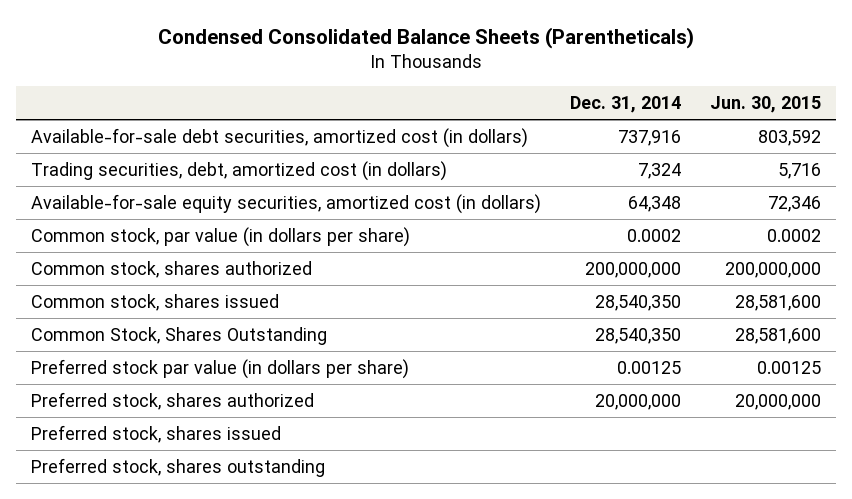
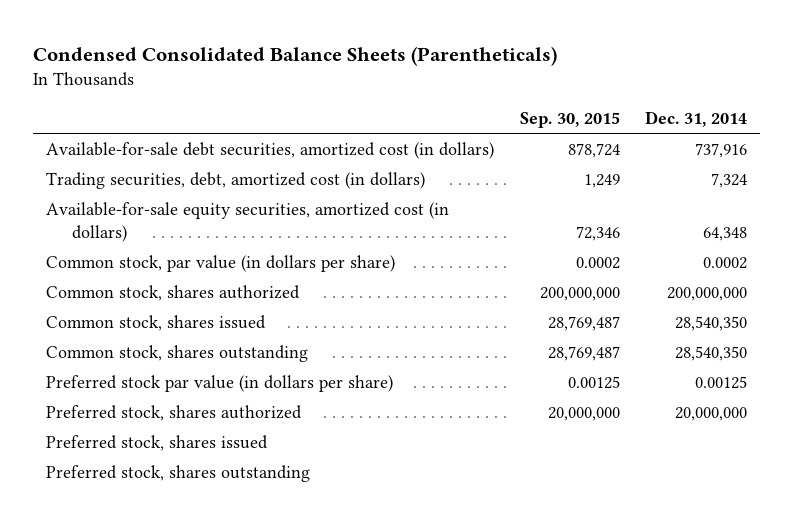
- | Dec. 31, 2014 | Jun. 30, 2015
+ | Sep. 30, 2015 | Dec. 31, 2014
- Common Stock, Shares Outstanding | 28,540,350 | 28,581,600
+ Common stock, shares outstanding | 28,769,487 | 28,540,350

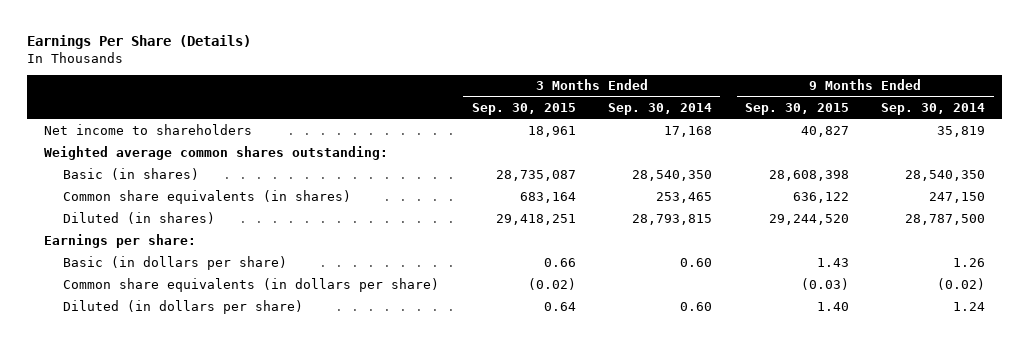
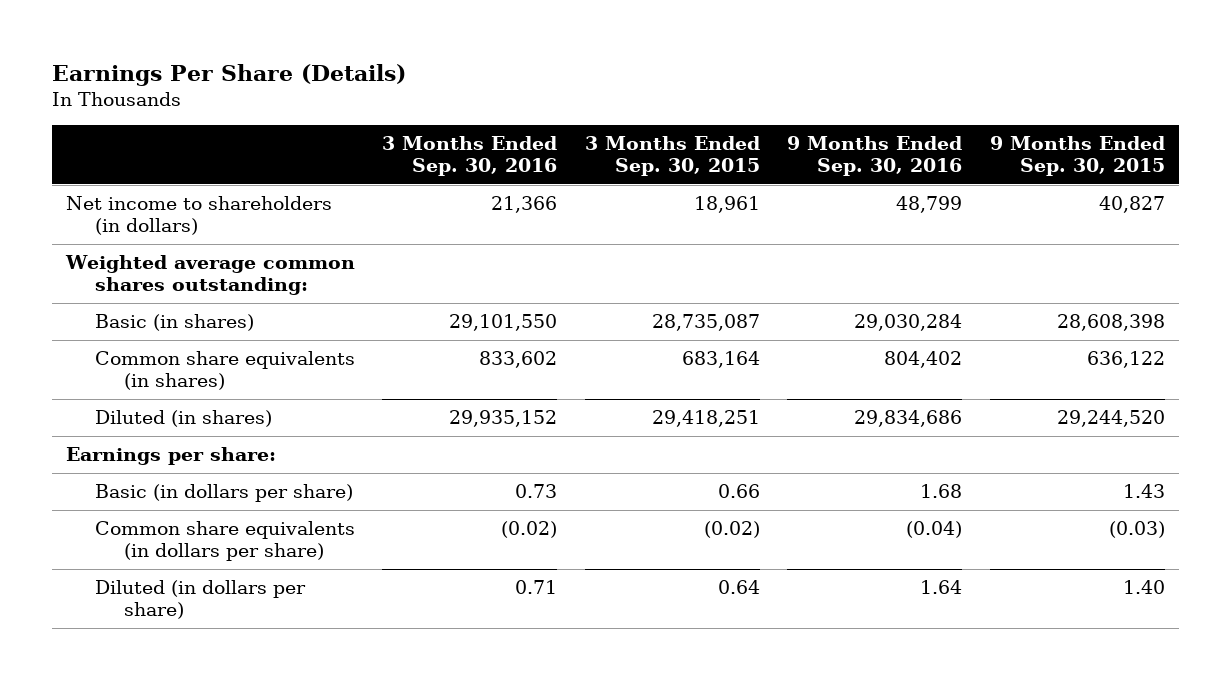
- | 3 Months Ended Sep. 30, 2015 | 3 Months Ended Sep. 30, 2014 | 9 Months Ended Sep. 30, 2015 | 9 Months Ended Sep. 30, 2014
+ | 3 Months Ended Sep. 30, 2016 | 3 Months Ended Sep. 30, 2015 | 9 Months Ended Sep. 30, 2016 | 9 Months Ended Sep. 30, 2015
- Net income to shareholders | 18,961 | 17,168 | 40,827 | 35,819
+ Net income to shareholders (in dollars) | 21,366 | 18,961 | 48,799 | 40,827

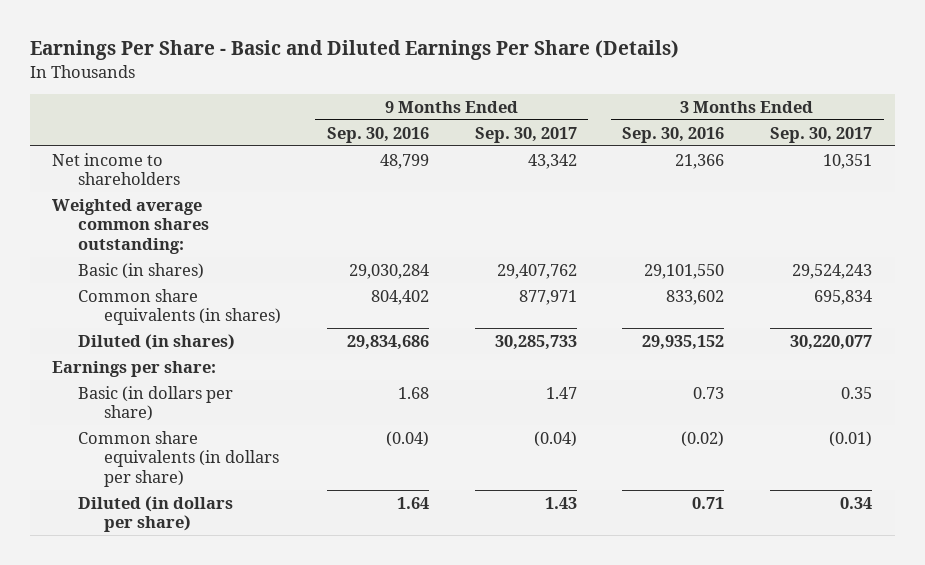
- Earnings Per Share (Details)
+ Earnings Per Share - Basic and Diluted Earnings Per Share (Details)
- | 3 Months Ended Sep. 30, 2016 | 3 Months Ended Sep. 30, 2015 | 9 Months Ended Sep. 30, 2016 | 9 Months Ended Sep. 30, 2015
+ | 9 Months Ended Sep. 30, 2016 | 9 Months Ended Sep. 30, 2017 | 3 Months Ended Sep. 30, 2016 | 3 Months Ended Sep. 30, 2017
- Net income to shareholders (in dollars) | 21,366 | 18,961 | 48,799 | 40,827
+ Net income to shareholders | 48,799 | 43,342 | 21,366 | 10,351

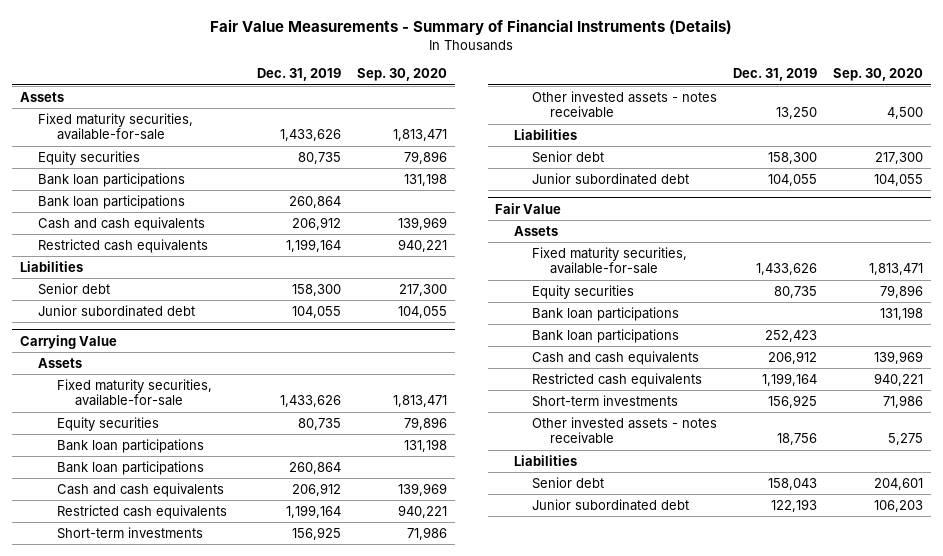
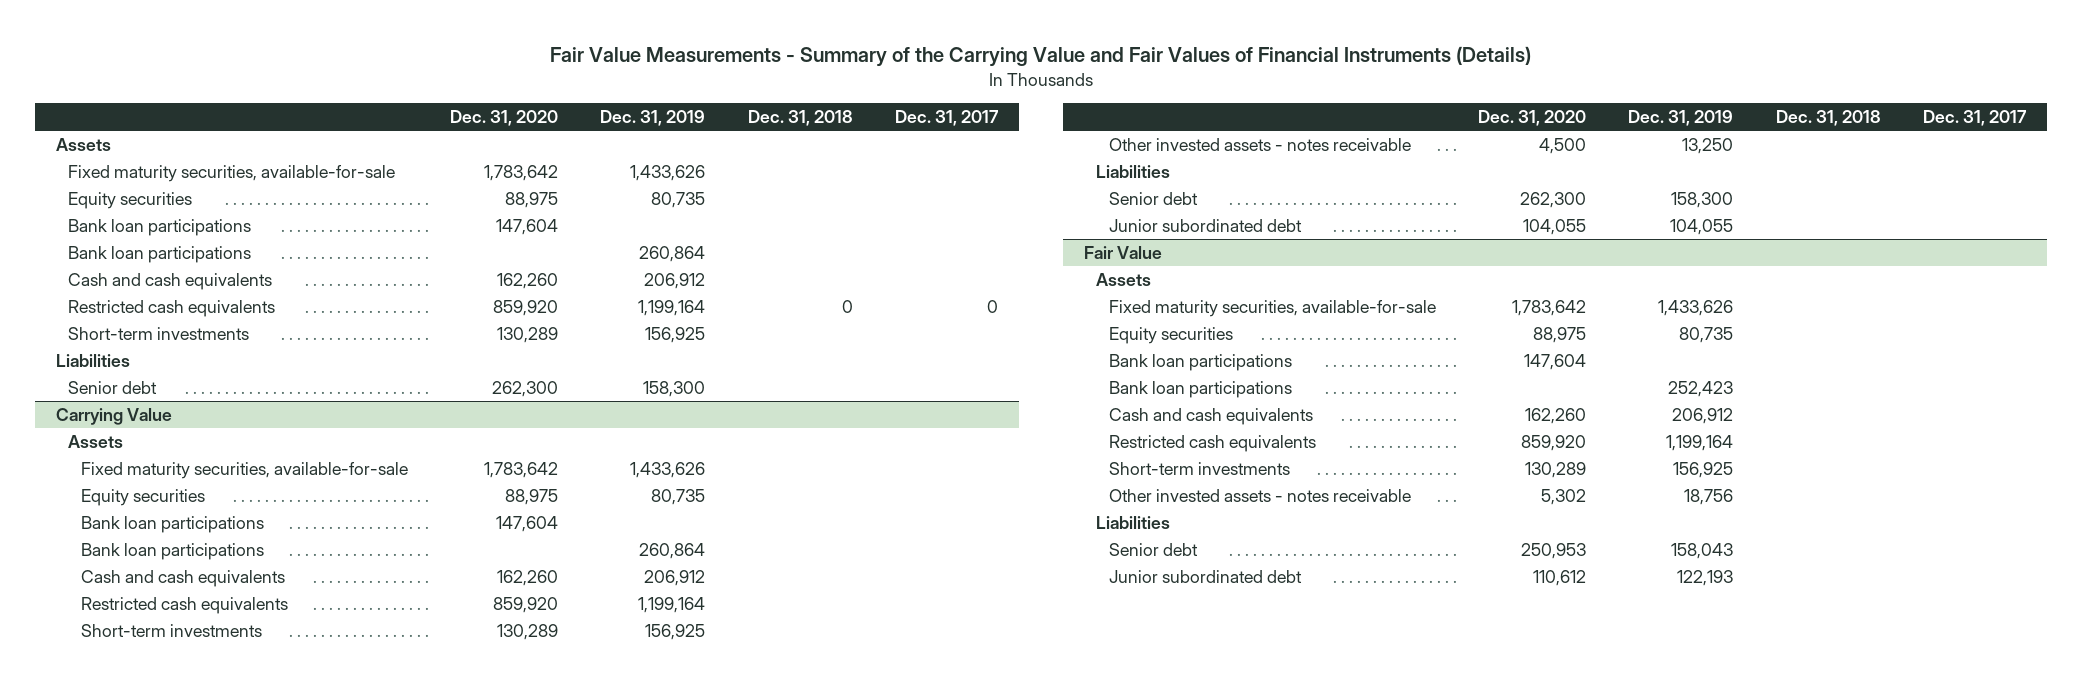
- Fair Value Measurements - Summary of Financial Instruments (Details)
+ Fair Value Measurements - Summary of the Carrying Value and Fair Values of Financial Instruments (Details)
- | Dec. 31, 2019 | Sep. 30, 2020
+ | Dec. 31, 2020 | Dec. 31, 2019 | Dec. 31, 2018 | Dec. 31, 2017
+ Short-term investments | 130,289 | 156,925 | |
- Junior subordinated debt | 104,055 | 104,055

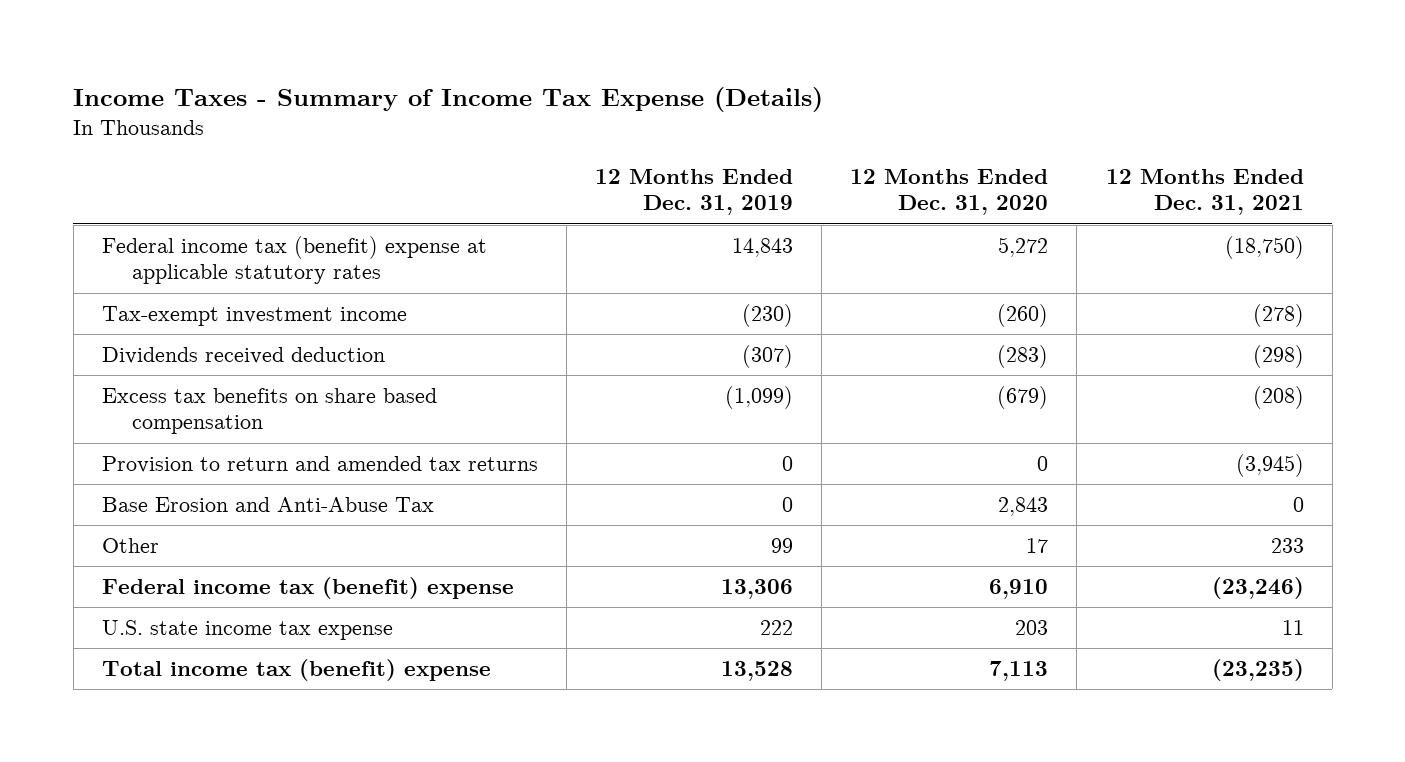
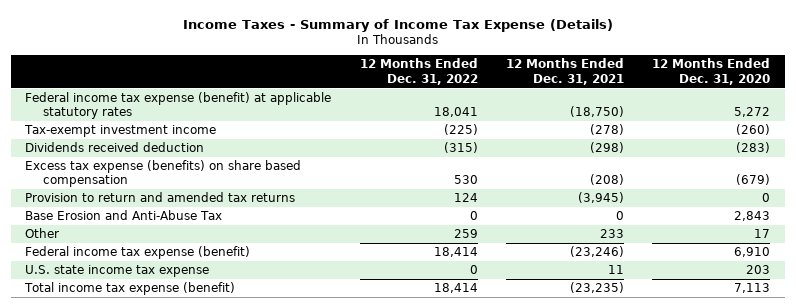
- | 12 Months Ended Dec. 31, 2019 | 12 Months Ended Dec. 31, 2020 | 12 Months Ended Dec. 31, 2021
+ | 12 Months Ended Dec. 31, 2022 | 12 Months Ended Dec. 31, 2021 | 12 Months Ended Dec. 31, 2020
- Federal income tax (benefit) expense at applicable statutory rates | 14,843 | 5,272 | (18,750)
+ Federal income tax expense (benefit) at applicable statutory rates | 18,041 | (18,750) | 5,272
- Excess tax benefits on share based compensation | (1,099) | (679) | (208)
+ Excess tax expense (benefits) on share based compensation | 530 | (208) | (679)
- Federal income tax (benefit) expense | 13,306 | 6,910 | (23,246)
+ Federal income tax expense (benefit) | 18,414 | (23,246) | 6,910
- Total income tax (benefit) expense | 13,528 | 7,113 | (23,235)
+ Total income tax expense (benefit) | 18,414 | (23,235) | 7,113

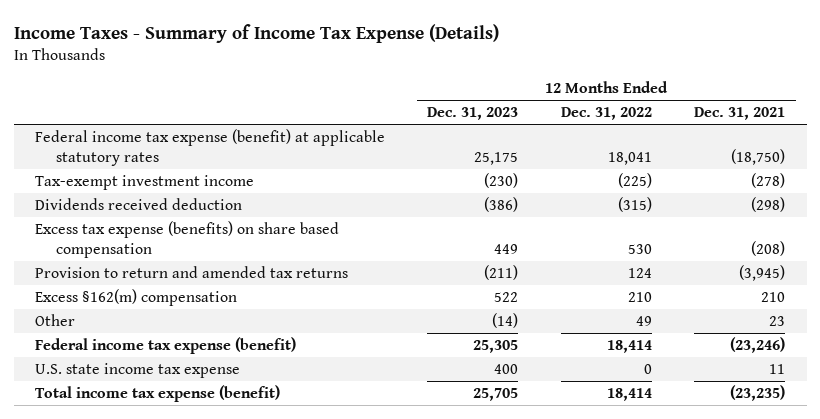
- | 12 Months Ended Dec. 31, 2022 | 12 Months Ended Dec. 31, 2021 | 12 Months Ended Dec. 31, 2020
+ | 12 Months Ended Dec. 31, 2023 | 12 Months Ended Dec. 31, 2022 | 12 Months Ended Dec. 31, 2021
- Base Erosion and Anti-Abuse Tax | 0 | 0 | 2,843
- Other | 259 | 233 | 17
+ Excess §162(m) compensation | 522 | 210 | 210
+ Other | (14) | 49 | 23

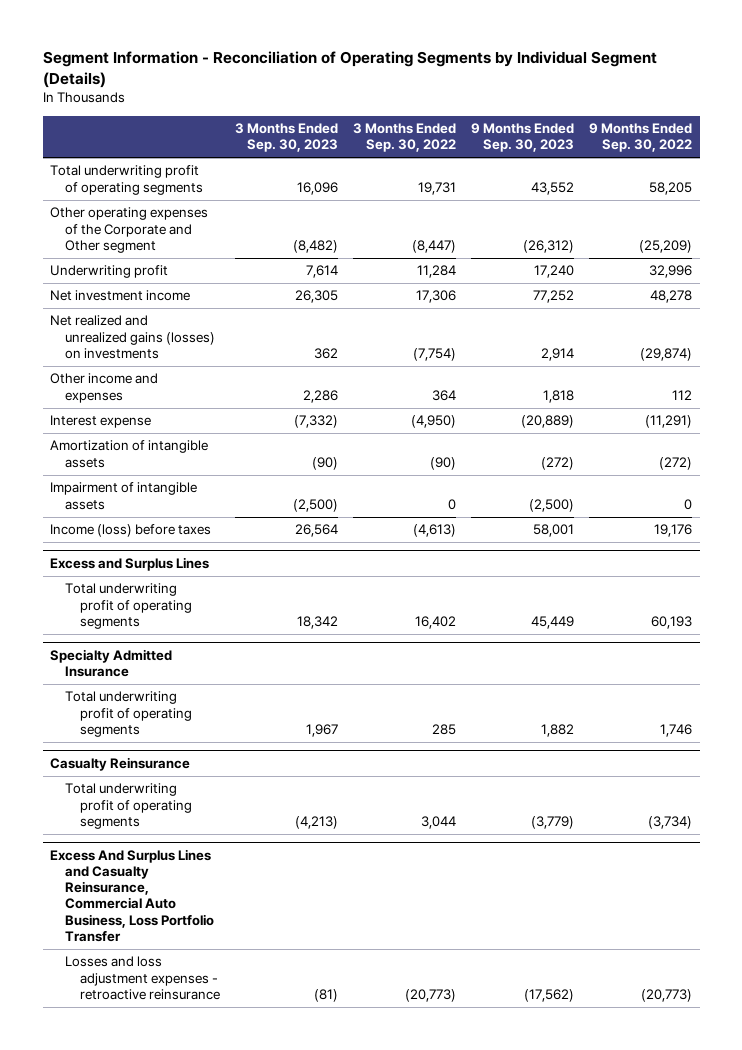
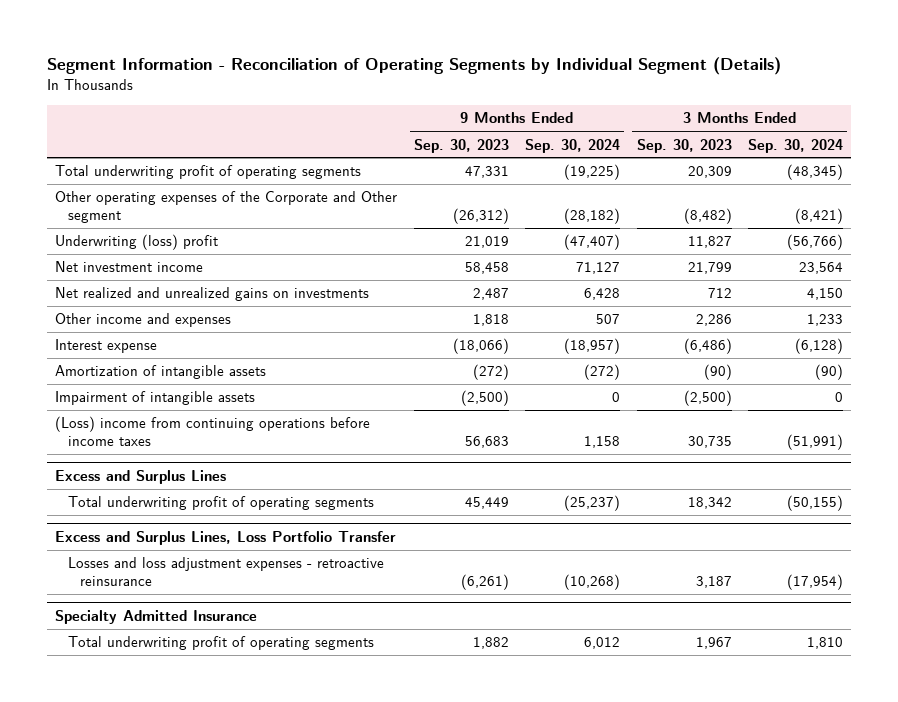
- | 3 Months Ended Sep. 30, 2023 | 3 Months Ended Sep. 30, 2022 | 9 Months Ended Sep. 30, 2023 | 9 Months Ended Sep. 30, 2022
+ | 9 Months Ended Sep. 30, 2023 | 9 Months Ended Sep. 30, 2024 | 3 Months Ended Sep. 30, 2023 | 3 Months Ended Sep. 30, 2024
- Total underwriting profit of operating segments | 16,096 | 19,731 | 43,552 | 58,205
+ Total underwriting profit of operating segments | 47,331 | (19,225) | 20,309 | (48,345)
- Underwriting profit | 7,614 | 11,284 | 17,240 | 32,996
- Net investment income | 26,305 | 17,306 | 77,252 | 48,278
- Net realized and unrealized gains (losses) on investments | 362 | (7,754) | 2,914 | (29,874)
+ Underwriting (loss) profit | 21,019 | (47,407) | 11,827 | (56,766)
+ Net investment income | 58,458 | 71,127 | 21,799 | 23,564
+ Net realized and unrealized gains on investments | 2,487 | 6,428 | 712 | 4,150
- Interest expense | (7,332) | (4,950) | (20,889) | (11,291)
+ Interest expense | (18,066) | (18,957) | (6,486) | (6,128)
- Income (loss) before taxes | 26,564 | (4,613) | 58,001 | 19,176
+ (Loss) income from continuing operations before income taxes | 56,683 | 1,158 | 30,735 | (51,991)
+ Excess and Surplus Lines, Loss Portfolio Transfer
+ Losses and loss adjustment expenses - retroactive reinsurance | (6,261) | (10,268) | 3,187 | (17,954)
- Casualty Reinsurance
- Total underwriting profit of operating segments | (4,213) | 3,044 | (3,779) | (3,734)
- Excess And Surplus Lines and Casualty Reinsurance, Commercial Auto Business, Loss Portfolio Transfer
- Losses and loss adjustment expenses - retroactive reinsurance | (81) | (20,773) | (17,562) | (20,773)

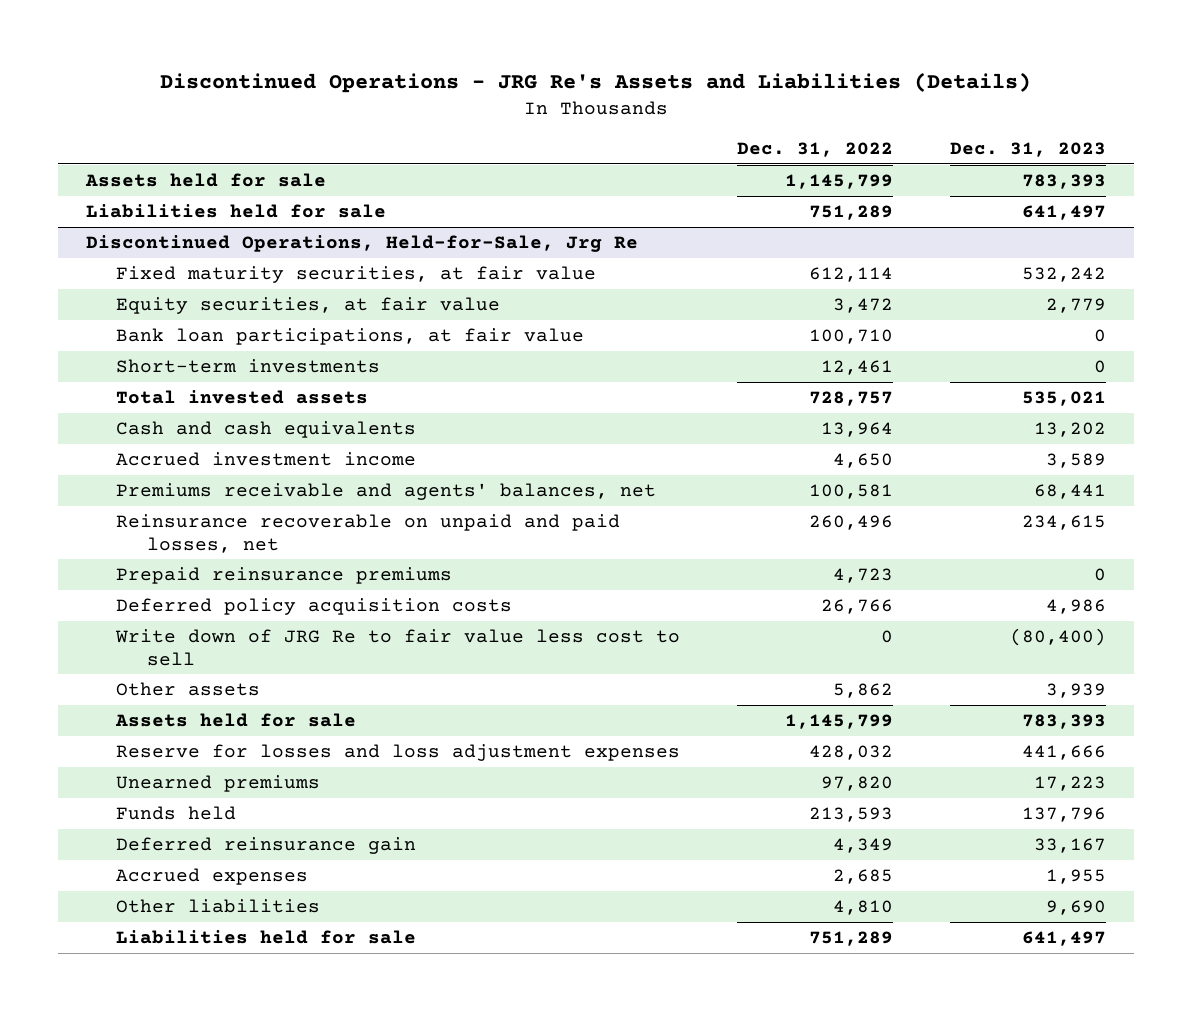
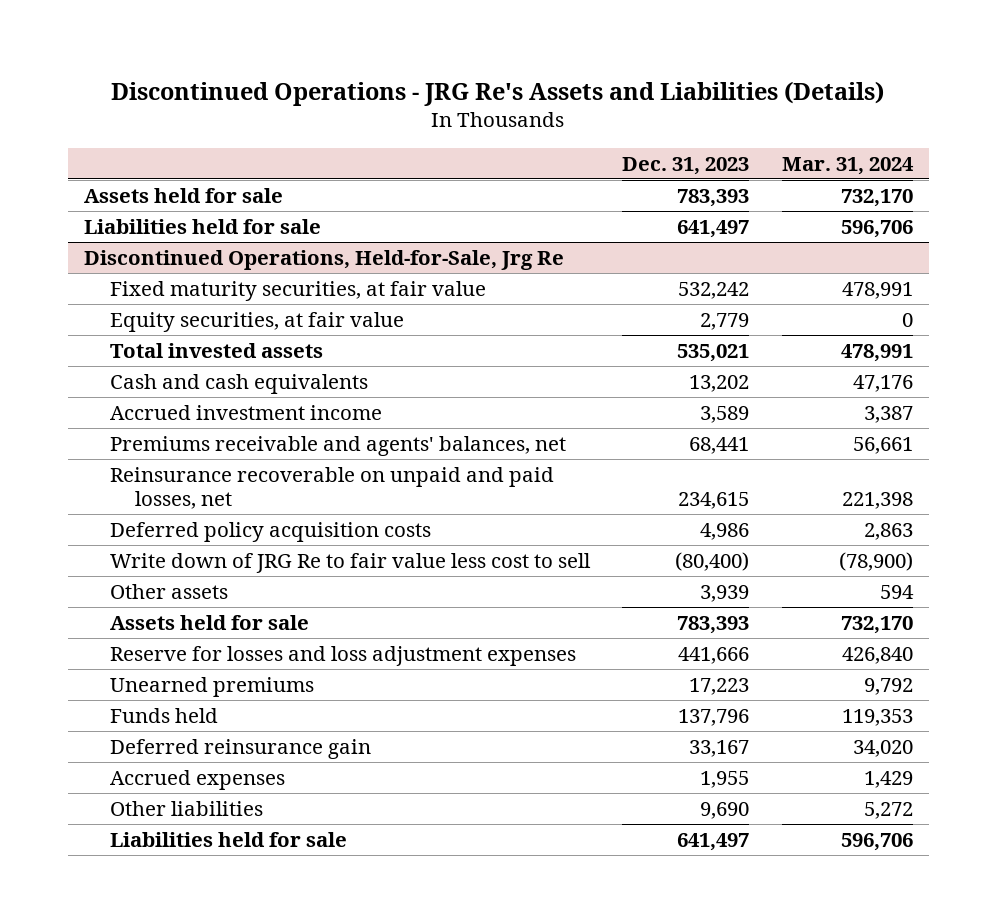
- | Dec. 31, 2022 | Dec. 31, 2023
+ | Dec. 31, 2023 | Mar. 31, 2024
@ Discontinued Operations, Held-for-Sale, Jrg Re
- Bank loan participations, at fair value | 100,710 | 0
- Short-term investments | 12,461 | 0
- Prepaid reinsurance premiums | 4,723 | 0

